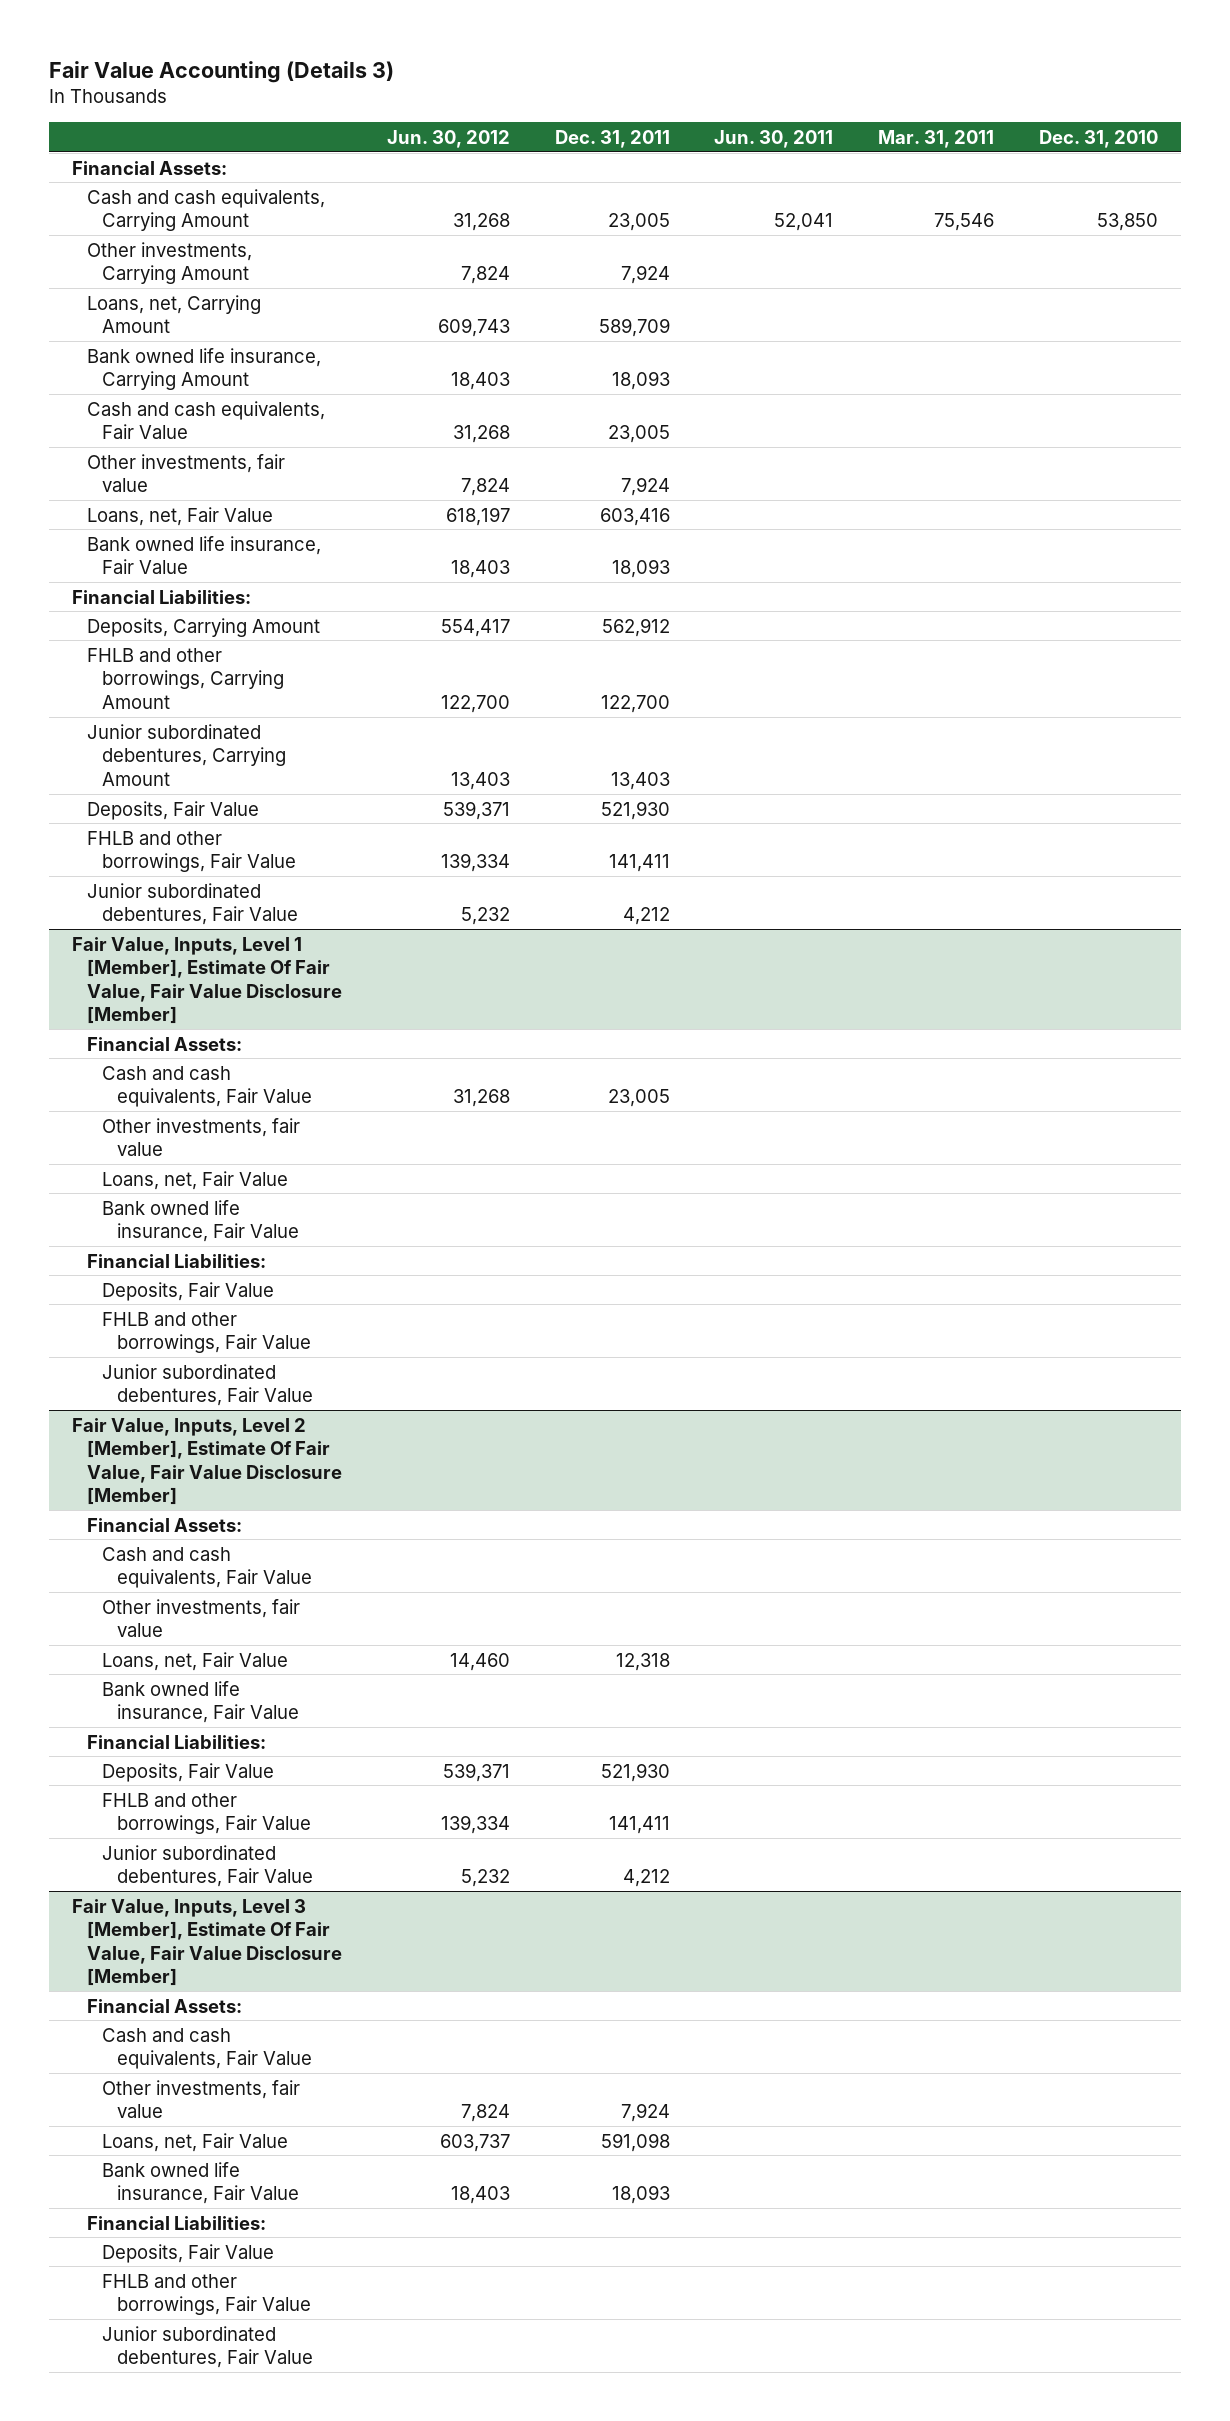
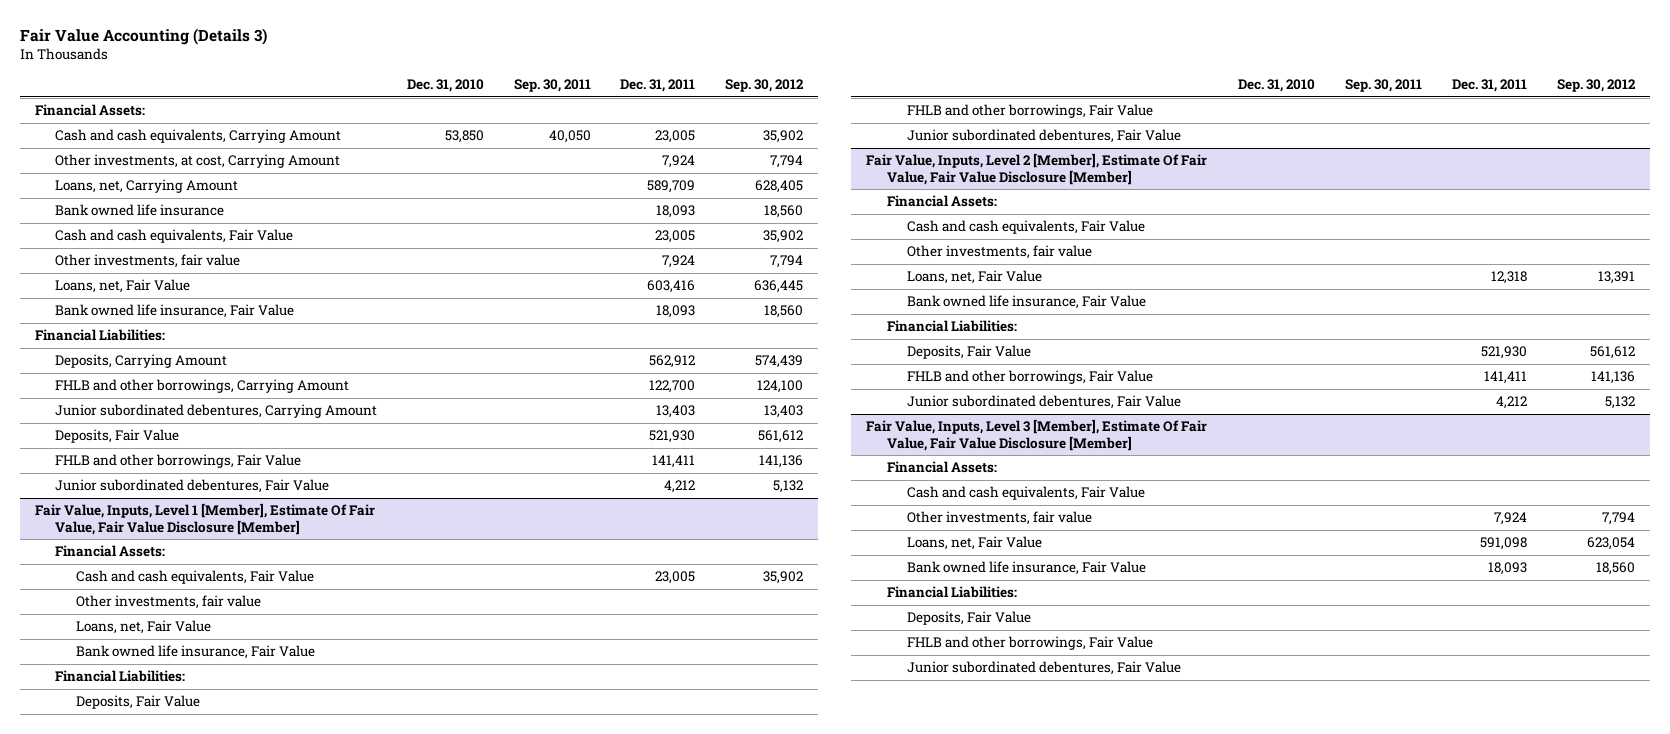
- | Jun. 30, 2012 | Dec. 31, 2011 | Jun. 30, 2011 | Mar. 31, 2011 | Dec. 31, 2010
+ | Dec. 31, 2010 | Sep. 30, 2011 | Dec. 31, 2011 | Sep. 30, 2012
- Other investments, Carrying Amount | 7,824 | 7,924 | | |
+ Other investments, at cost, Carrying Amount | | | 7,924 | 7,794
- Bank owned life insurance, Carrying Amount | 18,403 | 18,093 | | |
+ Bank owned life insurance | | | 18,093 | 18,560

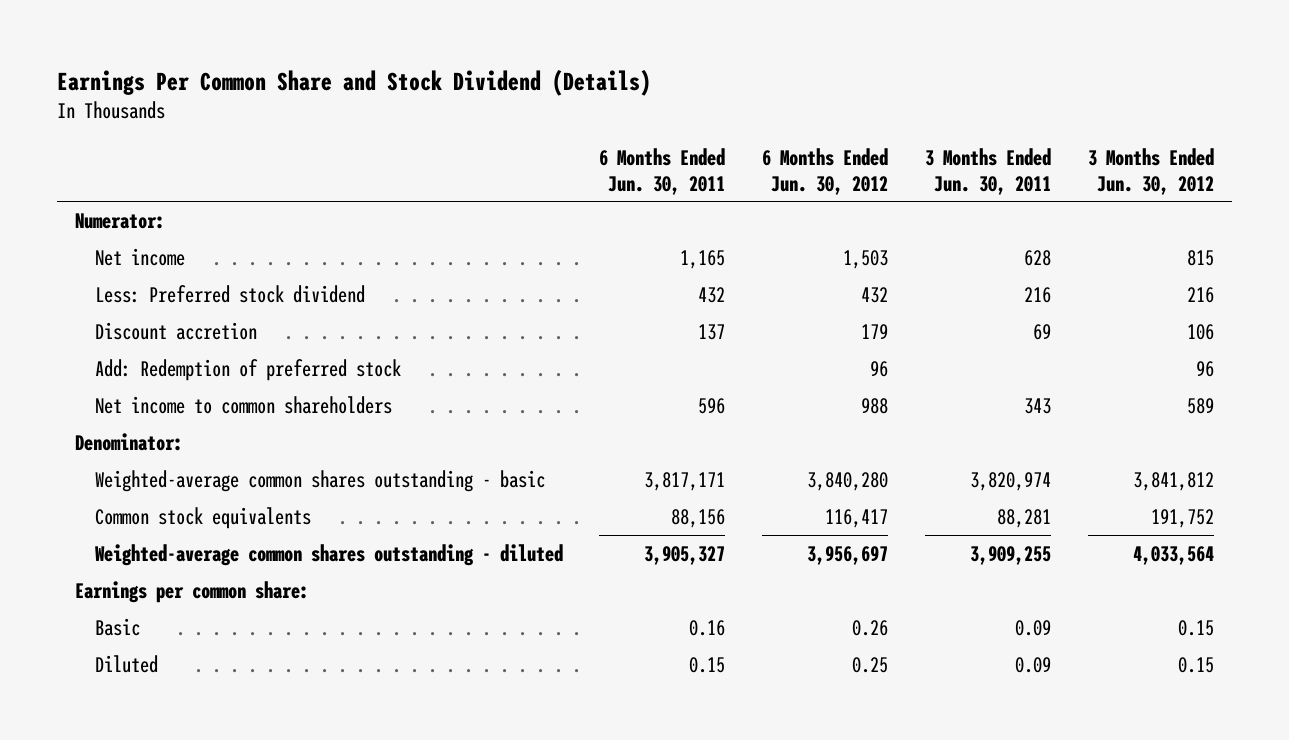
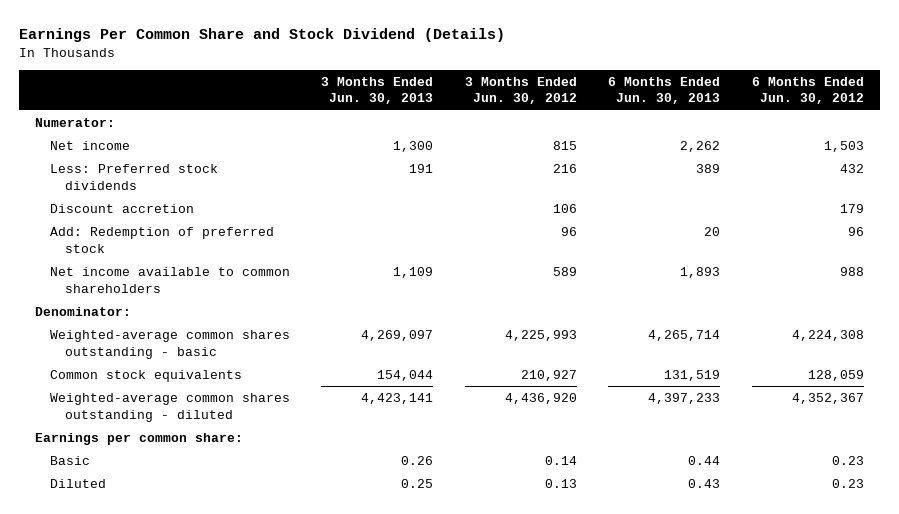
- | 6 Months Ended Jun. 30, 2011 | 6 Months Ended Jun. 30, 2012 | 3 Months Ended Jun. 30, 2011 | 3 Months Ended Jun. 30, 2012
+ | 3 Months Ended Jun. 30, 2013 | 3 Months Ended Jun. 30, 2012 | 6 Months Ended Jun. 30, 2013 | 6 Months Ended Jun. 30, 2012
- Less: Preferred stock dividend | 432 | 432 | 216 | 216
+ Less: Preferred stock dividends | 191 | 216 | 389 | 432
- Net income to common shareholders | 596 | 988 | 343 | 589
+ Net income available to common shareholders | 1,109 | 589 | 1,893 | 988
- Weighted-average common shares outstanding - basic | 3,817,171 | 3,840,280 | 3,820,974 | 3,841,812
- Common stock equivalents | 88,156 | 116,417 | 88,281 | 191,752
- Weighted-average common shares outstanding - diluted | 3,905,327 | 3,956,697 | 3,909,255 | 4,033,564
+ Weighted-average common shares outstanding - basic | 4,269,097 | 4,225,993 | 4,265,714 | 4,224,308
+ Common stock equivalents | 154,044 | 210,927 | 131,519 | 128,059
+ Weighted-average common shares outstanding - diluted | 4,423,141 | 4,436,920 | 4,397,233 | 4,352,367
- Basic | 0.16 | 0.26 | 0.09 | 0.15
- Diluted | 0.15 | 0.25 | 0.09 | 0.15
+ Basic | 0.26 | 0.14 | 0.44 | 0.23
+ Diluted | 0.25 | 0.13 | 0.43 | 0.23

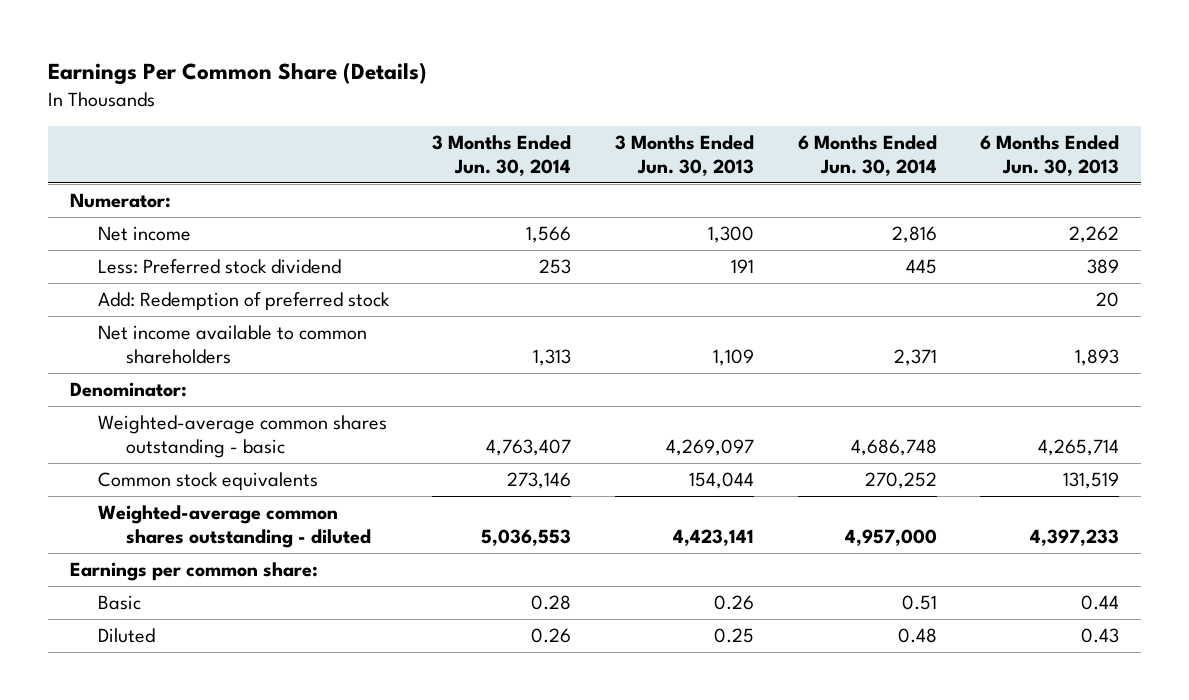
- Earnings Per Common Share and Stock Dividend (Details)
+ Earnings Per Common Share (Details)
- | 3 Months Ended Jun. 30, 2013 | 3 Months Ended Jun. 30, 2012 | 6 Months Ended Jun. 30, 2013 | 6 Months Ended Jun. 30, 2012
+ | 3 Months Ended Jun. 30, 2014 | 3 Months Ended Jun. 30, 2013 | 6 Months Ended Jun. 30, 2014 | 6 Months Ended Jun. 30, 2013
- Less: Preferred stock dividends | 191 | 216 | 389 | 432
- Discount accretion | | 106 | | 179
+ Less: Preferred stock dividend | 253 | 191 | 445 | 389

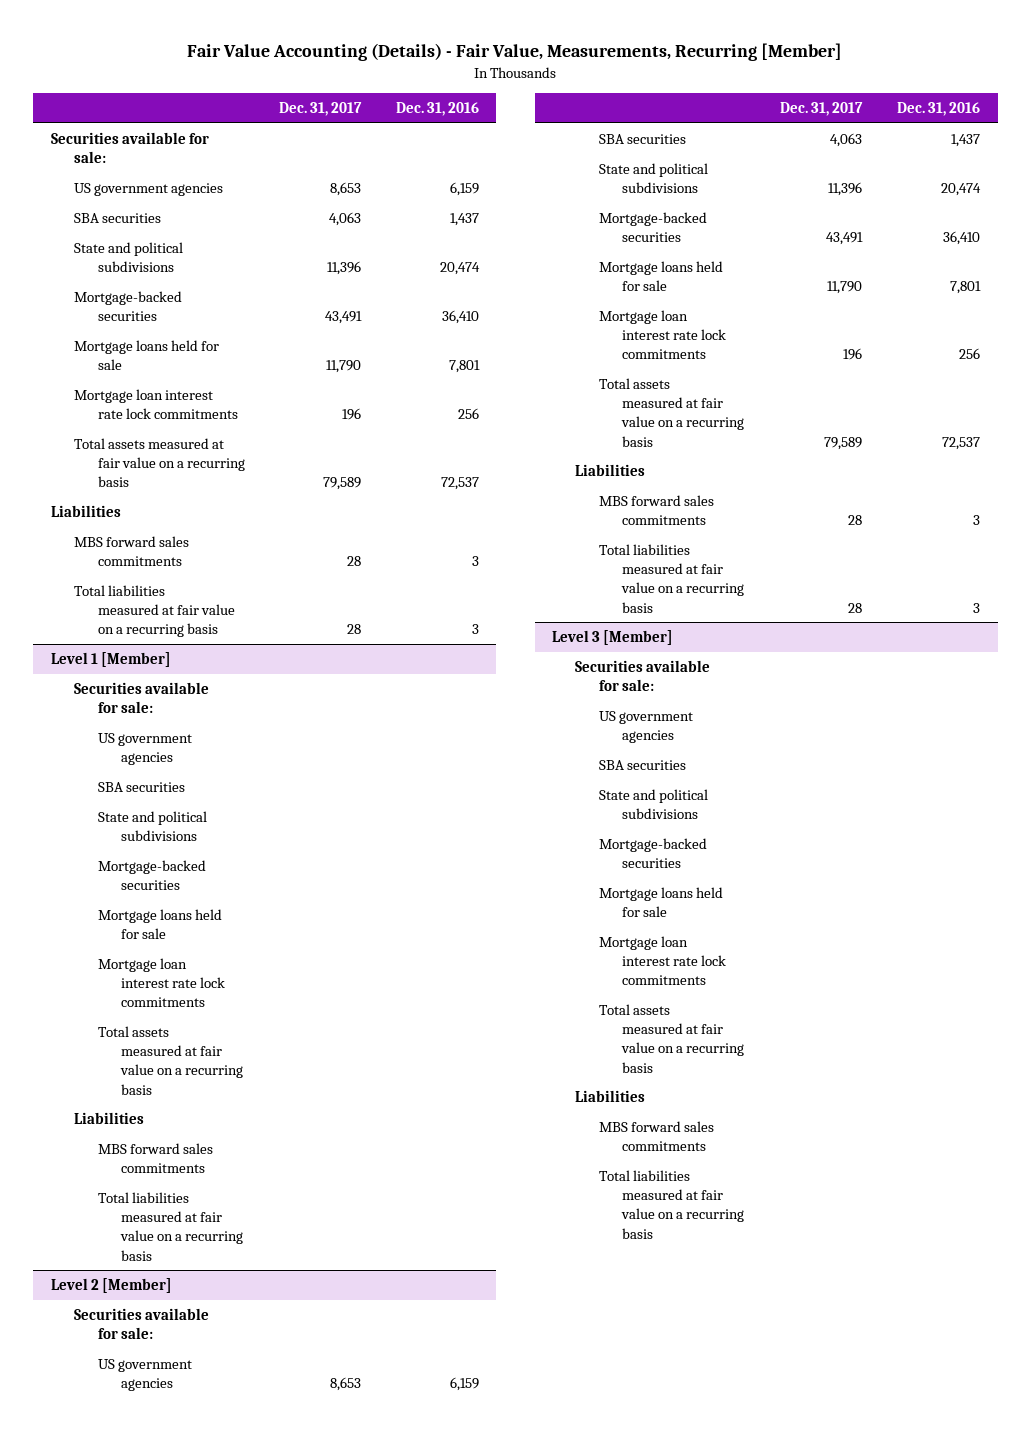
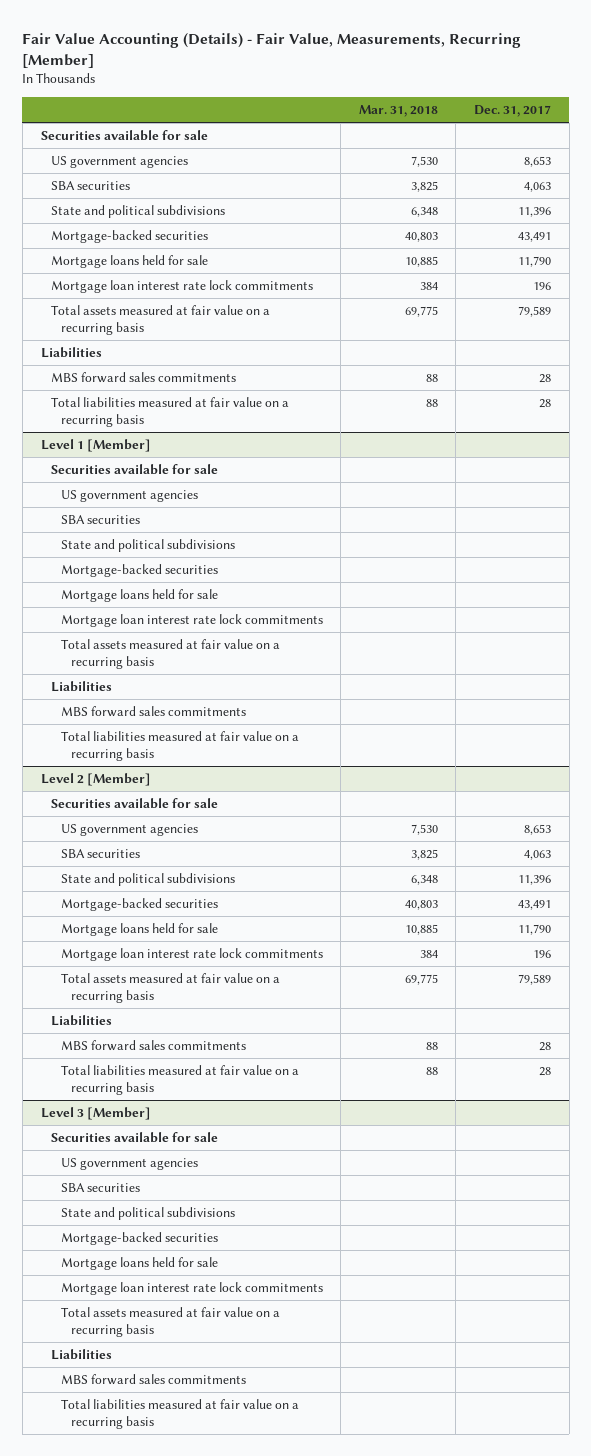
- | Dec. 31, 2017 | Dec. 31, 2016
+ | Mar. 31, 2018 | Dec. 31, 2017
- Securities available for sale:
+ Securities available for sale
@ Level 1 [Member]
- Securities available for sale:
+ Securities available for sale
@ Level 2 [Member]
- Securities available for sale:
+ Securities available for sale
@ Level 3 [Member]
- Securities available for sale:
+ Securities available for sale

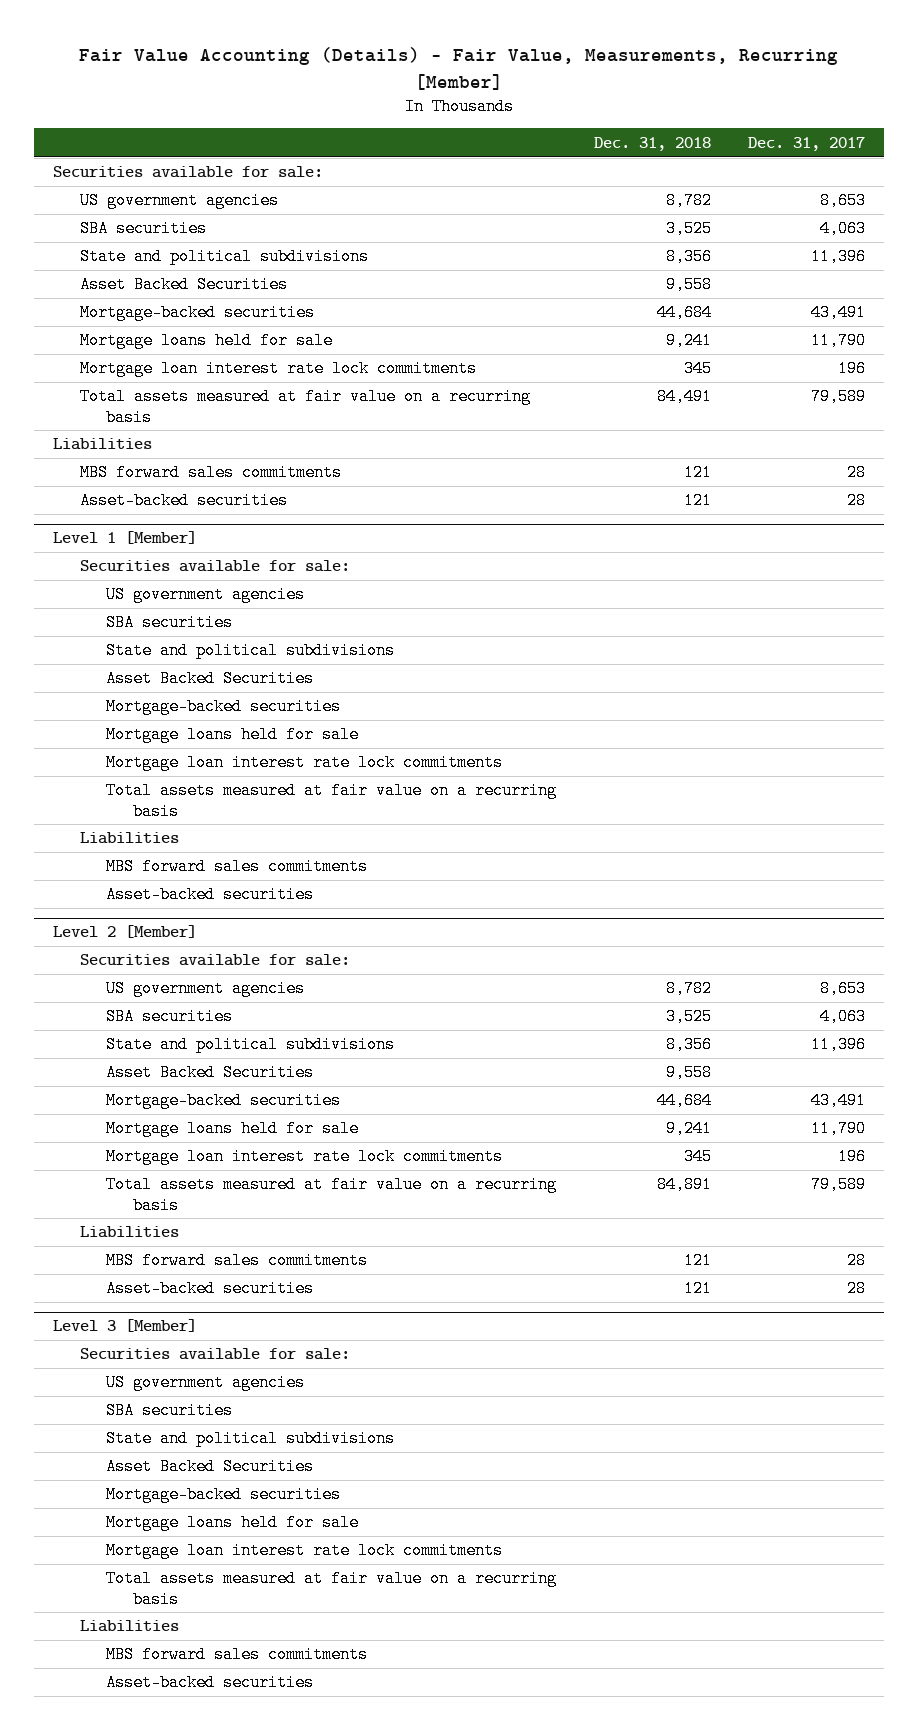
- | Mar. 31, 2018 | Dec. 31, 2017
+ | Dec. 31, 2018 | Dec. 31, 2017
- Securities available for sale
+ Securities available for sale:
+ Asset Backed Securities | 9,558 |
- Total liabilities measured at fair value on a recurring basis | 88 | 28
+ Asset-backed securities | 121 | 28
@ Level 1 [Member]
- Securities available for sale
+ Securities available for sale:
+ Asset Backed Securities
- Total liabilities measured at fair value on a recurring basis
+ Asset-backed securities
@ Level 2 [Member]
- Securities available for sale
+ Securities available for sale:
+ Asset Backed Securities | 9,558 |
- Total liabilities measured at fair value on a recurring basis | 88 | 28
+ Asset-backed securities | 121 | 28
@ Level 3 [Member]
- Securities available for sale
+ Securities available for sale:
+ Asset Backed Securities
- Total liabilities measured at fair value on a recurring basis
+ Asset-backed securities

